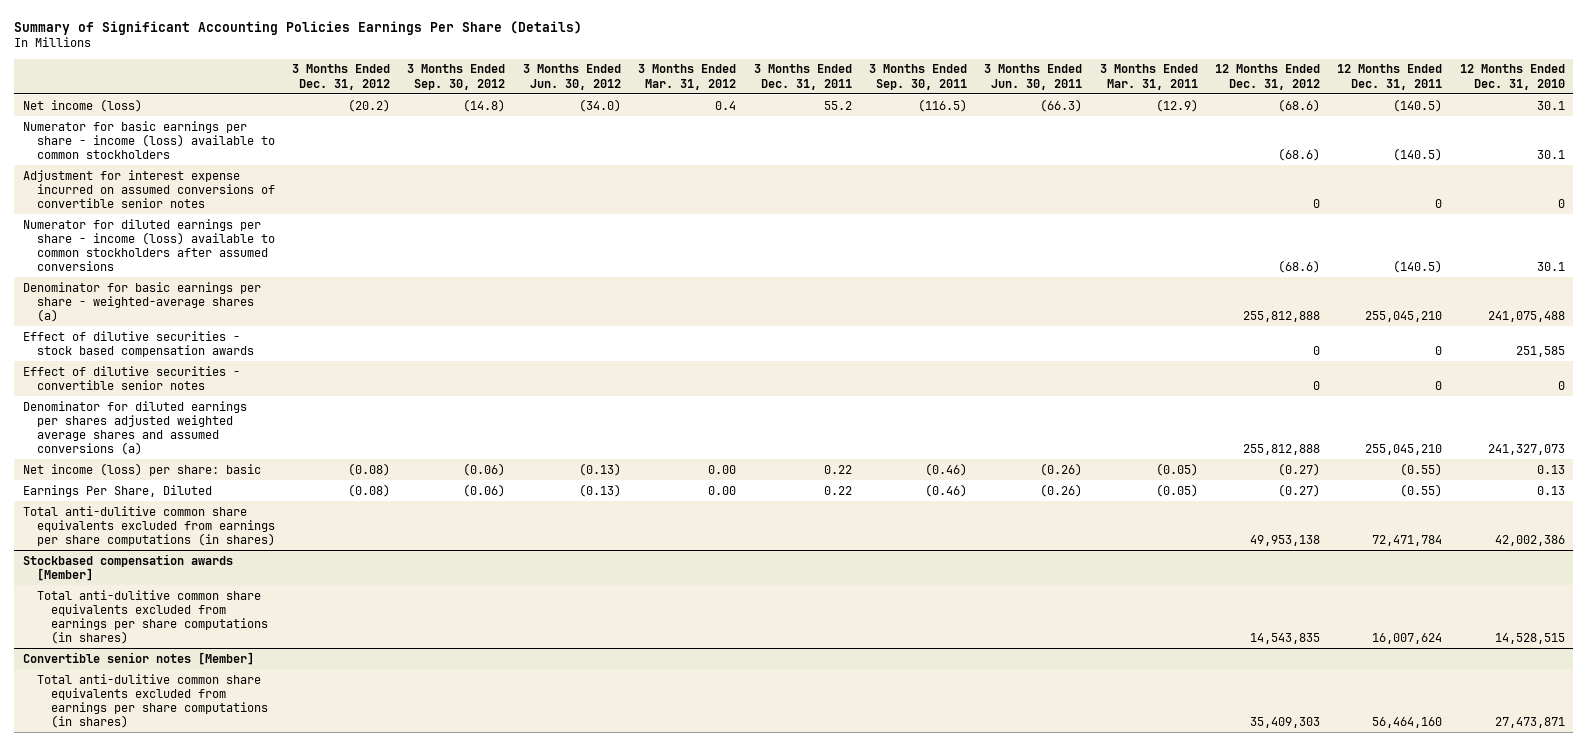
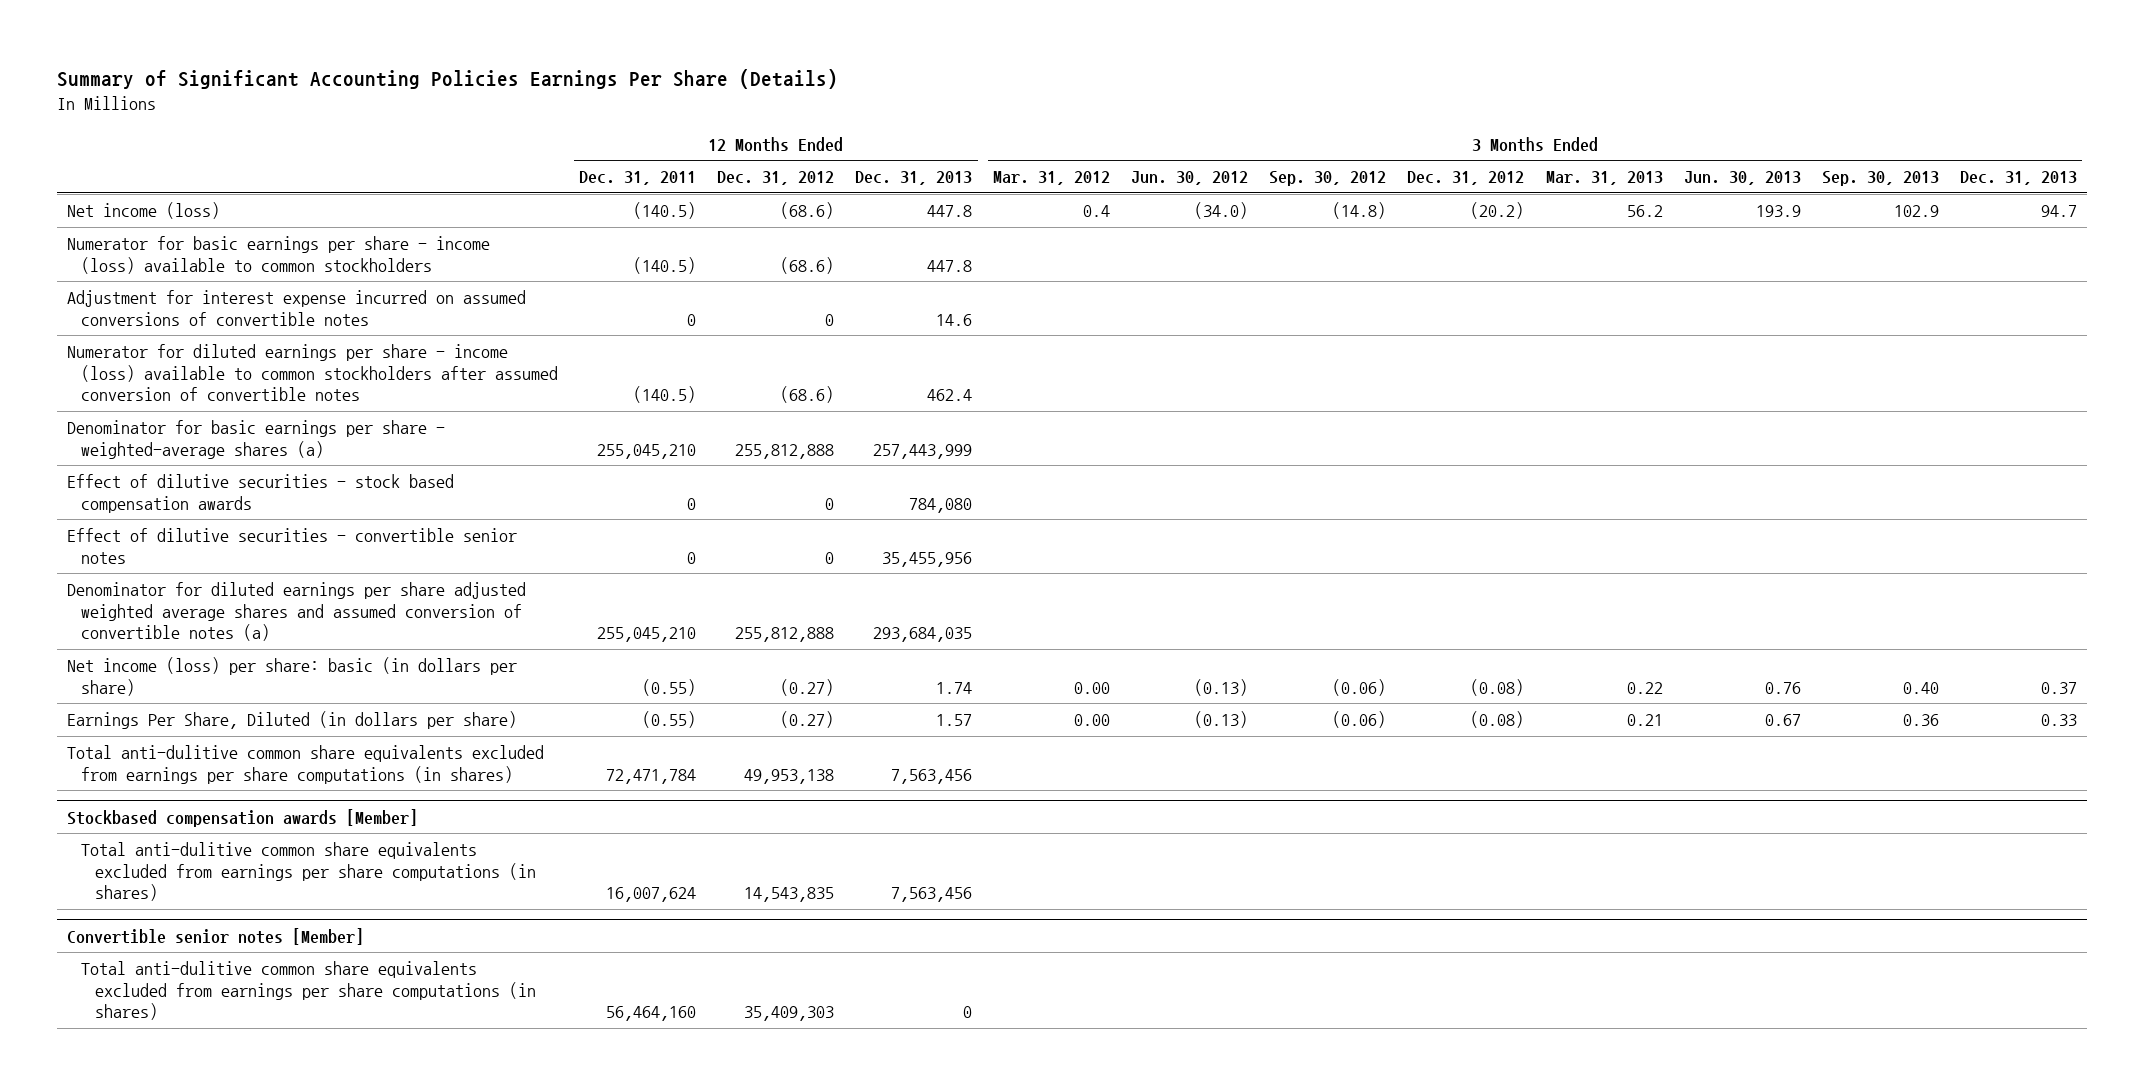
- | 3 Months Ended Dec. 31, 2012 | 3 Months Ended Sep. 30, 2012 | 3 Months Ended Jun. 30, 2012 | 3 Months Ended Mar. 31, 2012 | 3 Months Ended Dec. 31, 2011 | 3 Months Ended Sep. 30, 2011 | 3 Months Ended Jun. 30, 2011 | 3 Months Ended Mar. 31, 2011 | 12 Months Ended Dec. 31, 2012 | 12 Months Ended Dec. 31, 2011 | 12 Months Ended Dec. 31, 2010
+ | 12 Months Ended Dec. 31, 2011 | 12 Months Ended Dec. 31, 2012 | 12 Months Ended Dec. 31, 2013 | 3 Months Ended Mar. 31, 2012 | 3 Months Ended Jun. 30, 2012 | 3 Months Ended Sep. 30, 2012 | 3 Months Ended Dec. 31, 2012 | 3 Months Ended Mar. 31, 2013 | 3 Months Ended Jun. 30, 2013 | 3 Months Ended Sep. 30, 2013 | 3 Months Ended Dec. 31, 2013
- Adjustment for interest expense incurred on assumed conversions of convertible senior notes | | | | | | | | | 0 | 0 | 0
- Numerator for diluted earnings per share - income (loss) available to common stockholders after assumed conversions | | | | | | | | | (68.6) | (140.5) | 30.1
+ Adjustment for interest expense incurred on assumed conversions of convertible notes | 0 | 0 | 14.6 | | | | | | | |
+ Numerator for diluted earnings per share - income (loss) available to common stockholders after assumed conversion of convertible notes | (140.5) | (68.6) | 462.4 | | | | | | | |
- Denominator for diluted earnings per shares adjusted weighted average shares and assumed conversions (a) | | | | | | | | | 255,812,888 | 255,045,210 | 241,327,073
- Net income (loss) per share: basic | (0.08) | (0.06) | (0.13) | 0.00 | 0.22 | (0.46) | (0.26) | (0.05) | (0.27) | (0.55) | 0.13
- Earnings Per Share, Diluted | (0.08) | (0.06) | (0.13) | 0.00 | 0.22 | (0.46) | (0.26) | (0.05) | (0.27) | (0.55) | 0.13
+ Denominator for diluted earnings per share adjusted weighted average shares and assumed conversion of convertible notes (a) | 255,045,210 | 255,812,888 | 293,684,035 | | | | | | | |
+ Net income (loss) per share: basic (in dollars per share) | (0.55) | (0.27) | 1.74 | 0.00 | (0.13) | (0.06) | (0.08) | 0.22 | 0.76 | 0.40 | 0.37
+ Earnings Per Share, Diluted (in dollars per share) | (0.55) | (0.27) | 1.57 | 0.00 | (0.13) | (0.06) | (0.08) | 0.21 | 0.67 | 0.36 | 0.33

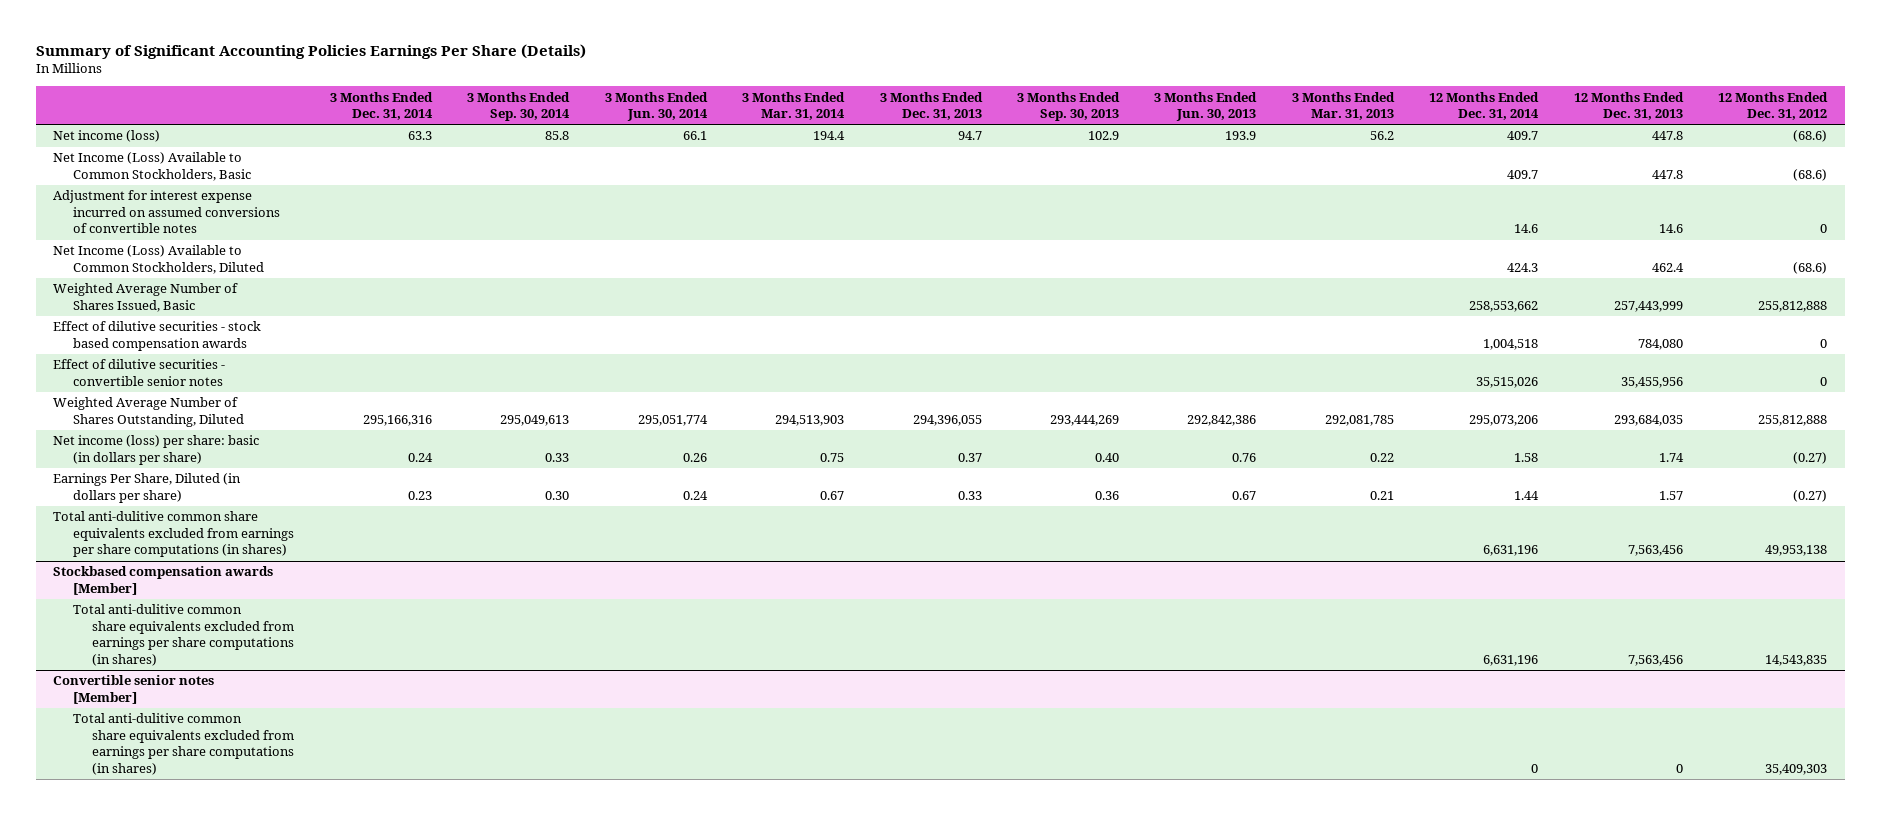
- | 12 Months Ended Dec. 31, 2011 | 12 Months Ended Dec. 31, 2012 | 12 Months Ended Dec. 31, 2013 | 3 Months Ended Mar. 31, 2012 | 3 Months Ended Jun. 30, 2012 | 3 Months Ended Sep. 30, 2012 | 3 Months Ended Dec. 31, 2012 | 3 Months Ended Mar. 31, 2013 | 3 Months Ended Jun. 30, 2013 | 3 Months Ended Sep. 30, 2013 | 3 Months Ended Dec. 31, 2013
+ | 3 Months Ended Dec. 31, 2014 | 3 Months Ended Sep. 30, 2014 | 3 Months Ended Jun. 30, 2014 | 3 Months Ended Mar. 31, 2014 | 3 Months Ended Dec. 31, 2013 | 3 Months Ended Sep. 30, 2013 | 3 Months Ended Jun. 30, 2013 | 3 Months Ended Mar. 31, 2013 | 12 Months Ended Dec. 31, 2014 | 12 Months Ended Dec. 31, 2013 | 12 Months Ended Dec. 31, 2012
- Numerator for basic earnings per share - income (loss) available to common stockholders | (140.5) | (68.6) | 447.8 | | | | | | | |
+ Net Income (Loss) Available to Common Stockholders, Basic | | | | | | | | | 409.7 | 447.8 | (68.6)
- Numerator for diluted earnings per share - income (loss) available to common stockholders after assumed conversion of convertible notes | (140.5) | (68.6) | 462.4 | | | | | | | |
- Denominator for basic earnings per share - weighted-average shares (a) | 255,045,210 | 255,812,888 | 257,443,999 | | | | | | | |
+ Net Income (Loss) Available to Common Stockholders, Diluted | | | | | | | | | 424.3 | 462.4 | (68.6)
+ Weighted Average Number of Shares Issued, Basic | | | | | | | | | 258,553,662 | 257,443,999 | 255,812,888
- Denominator for diluted earnings per share adjusted weighted average shares and assumed conversion of convertible notes (a) | 255,045,210 | 255,812,888 | 293,684,035 | | | | | | | |
+ Weighted Average Number of Shares Outstanding, Diluted | 295,166,316 | 295,049,613 | 295,051,774 | 294,513,903 | 294,396,055 | 293,444,269 | 292,842,386 | 292,081,785 | 295,073,206 | 293,684,035 | 255,812,888

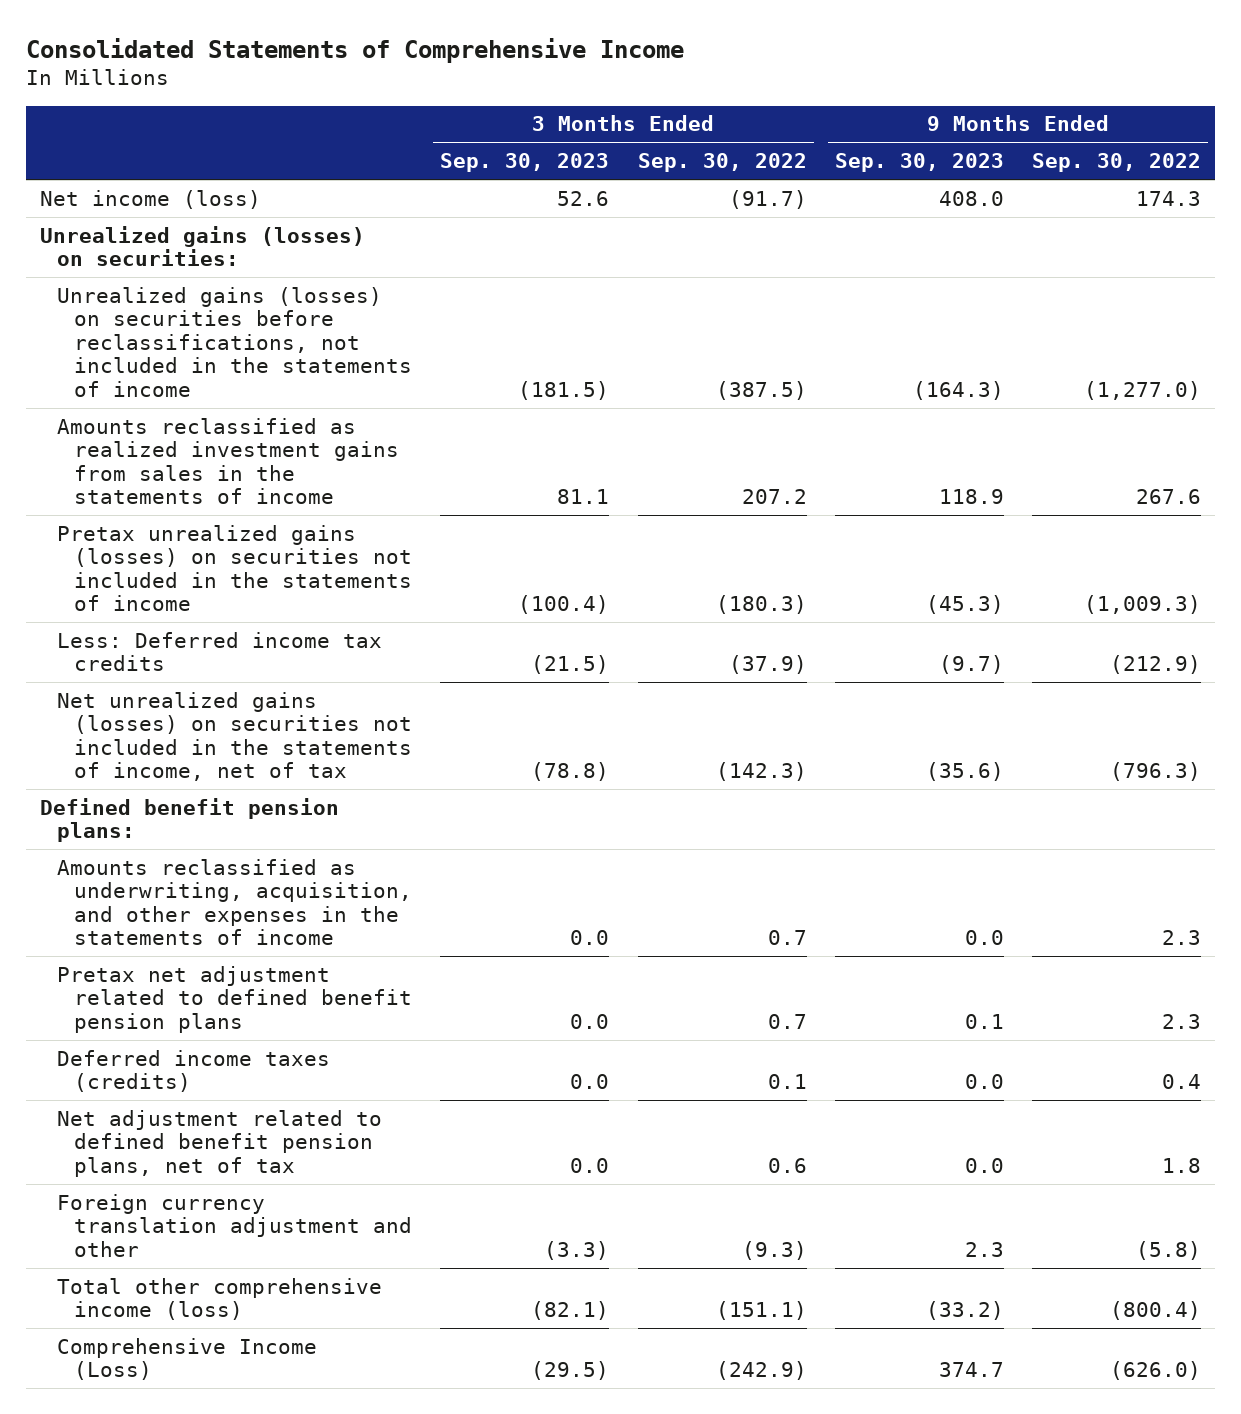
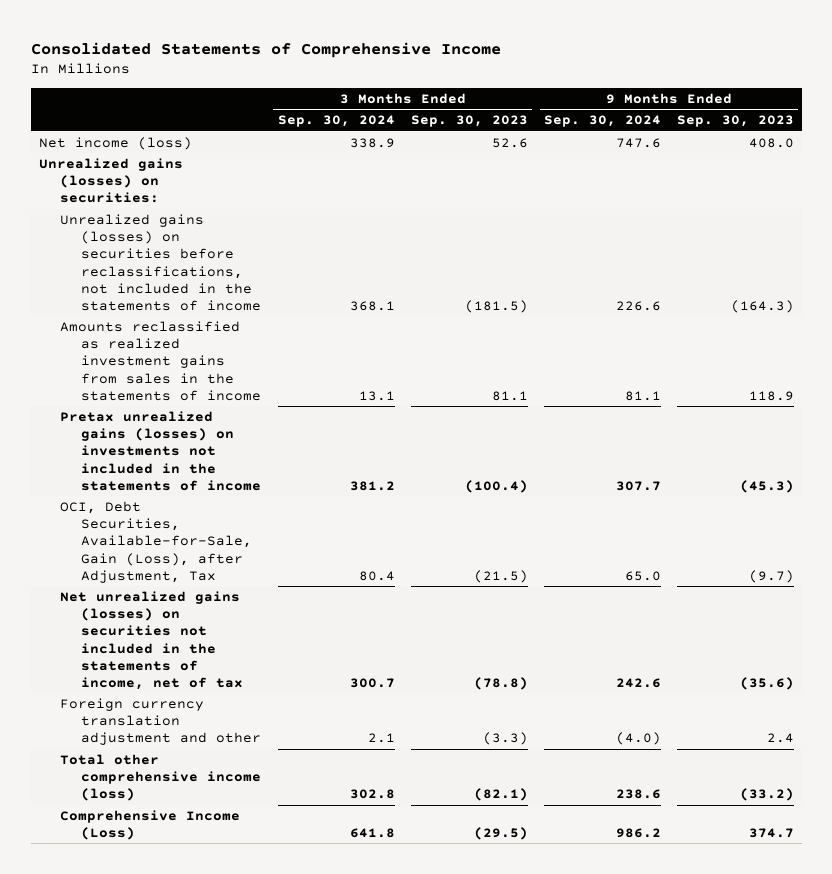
- | 3 Months Ended Sep. 30, 2023 | 3 Months Ended Sep. 30, 2022 | 9 Months Ended Sep. 30, 2023 | 9 Months Ended Sep. 30, 2022
+ | 3 Months Ended Sep. 30, 2024 | 3 Months Ended Sep. 30, 2023 | 9 Months Ended Sep. 30, 2024 | 9 Months Ended Sep. 30, 2023
- Pretax unrealized gains (losses) on securities not included in the statements of income | (100.4) | (180.3) | (45.3) | (1,009.3)
- Less: Deferred income tax credits | (21.5) | (37.9) | (9.7) | (212.9)
+ Pretax unrealized gains (losses) on investments not included in the statements of income | 381.2 | (100.4) | 307.7 | (45.3)
+ OCI, Debt Securities, Available-for-Sale, Gain (Loss), after Adjustment, Tax | 80.4 | (21.5) | 65.0 | (9.7)
- Defined benefit pension plans:
- Amounts reclassified as underwriting, acquisition, and other expenses in the statements of income | 0.0 | 0.7 | 0.0 | 2.3
- Pretax net adjustment related to defined benefit pension plans | 0.0 | 0.7 | 0.1 | 2.3
- Deferred income taxes (credits) | 0.0 | 0.1 | 0.0 | 0.4
- Net adjustment related to defined benefit pension plans, net of tax | 0.0 | 0.6 | 0.0 | 1.8
- Foreign currency translation adjustment and other | (3.3) | (9.3) | 2.3 | (5.8)
+ Foreign currency translation adjustment and other | 2.1 | (3.3) | (4.0) | 2.4

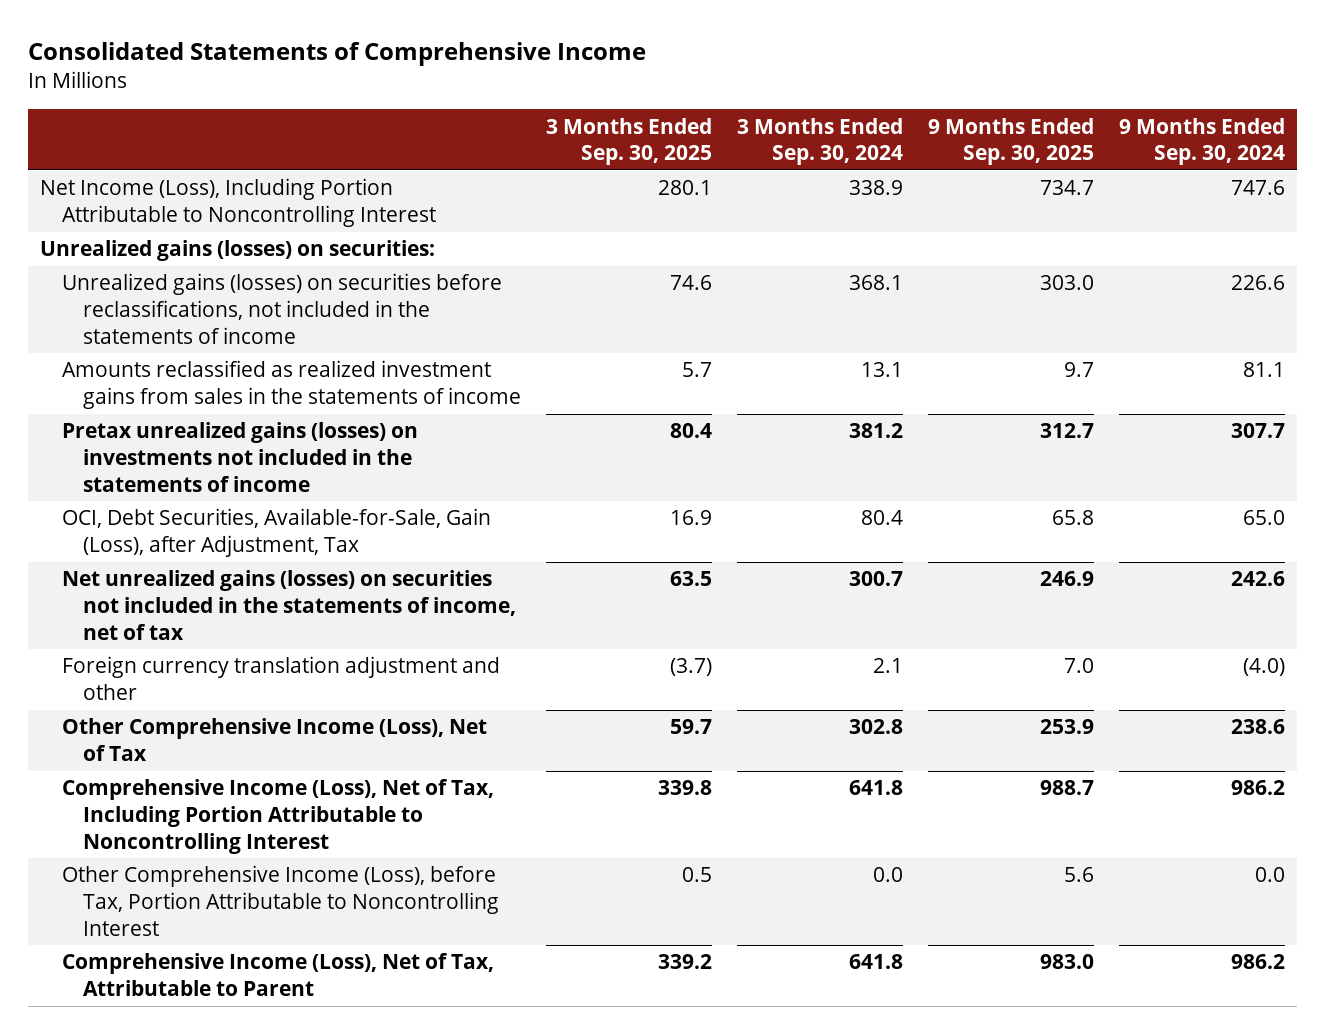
- | 3 Months Ended Sep. 30, 2024 | 3 Months Ended Sep. 30, 2023 | 9 Months Ended Sep. 30, 2024 | 9 Months Ended Sep. 30, 2023
+ | 3 Months Ended Sep. 30, 2025 | 3 Months Ended Sep. 30, 2024 | 9 Months Ended Sep. 30, 2025 | 9 Months Ended Sep. 30, 2024
- Net income (loss) | 338.9 | 52.6 | 747.6 | 408.0
+ Net Income (Loss), Including Portion Attributable to Noncontrolling Interest | 280.1 | 338.9 | 734.7 | 747.6
- Total other comprehensive income (loss) | 302.8 | (82.1) | 238.6 | (33.2)
- Comprehensive Income (Loss) | 641.8 | (29.5) | 986.2 | 374.7
+ Other Comprehensive Income (Loss), Net of Tax | 59.7 | 302.8 | 253.9 | 238.6
+ Comprehensive Income (Loss), Net of Tax, Including Portion Attributable to Noncontrolling Interest | 339.8 | 641.8 | 988.7 | 986.2
+ Other Comprehensive Income (Loss), before Tax, Portion Attributable to Noncontrolling Interest | 0.5 | 0.0 | 5.6 | 0.0
+ Comprehensive Income (Loss), Net of Tax, Attributable to Parent | 339.2 | 641.8 | 983.0 | 986.2

